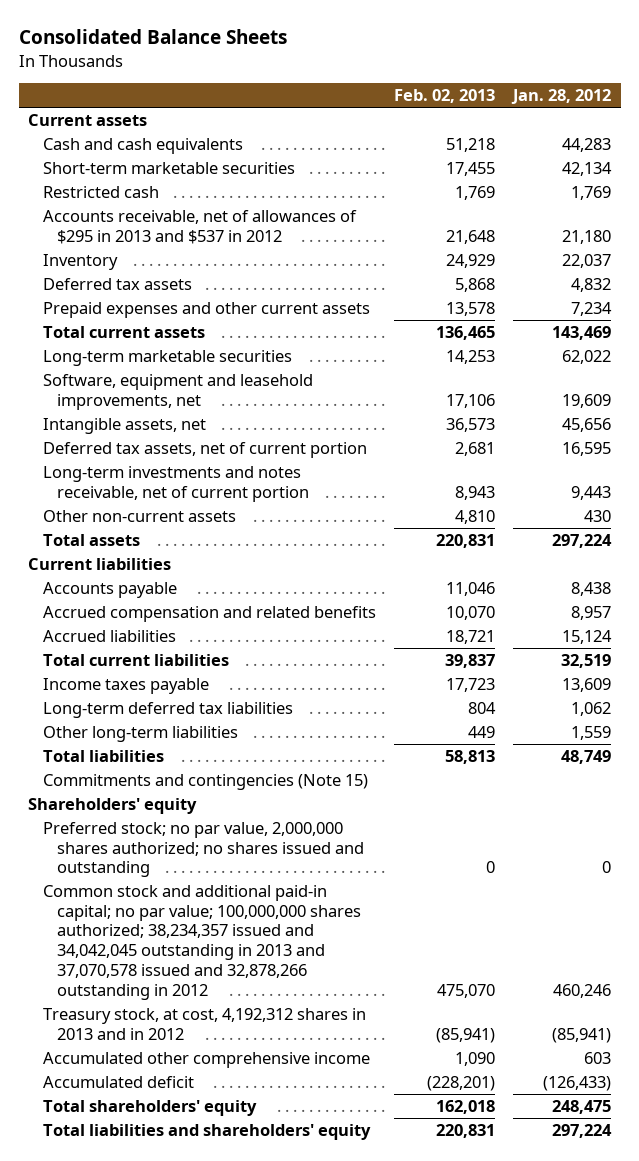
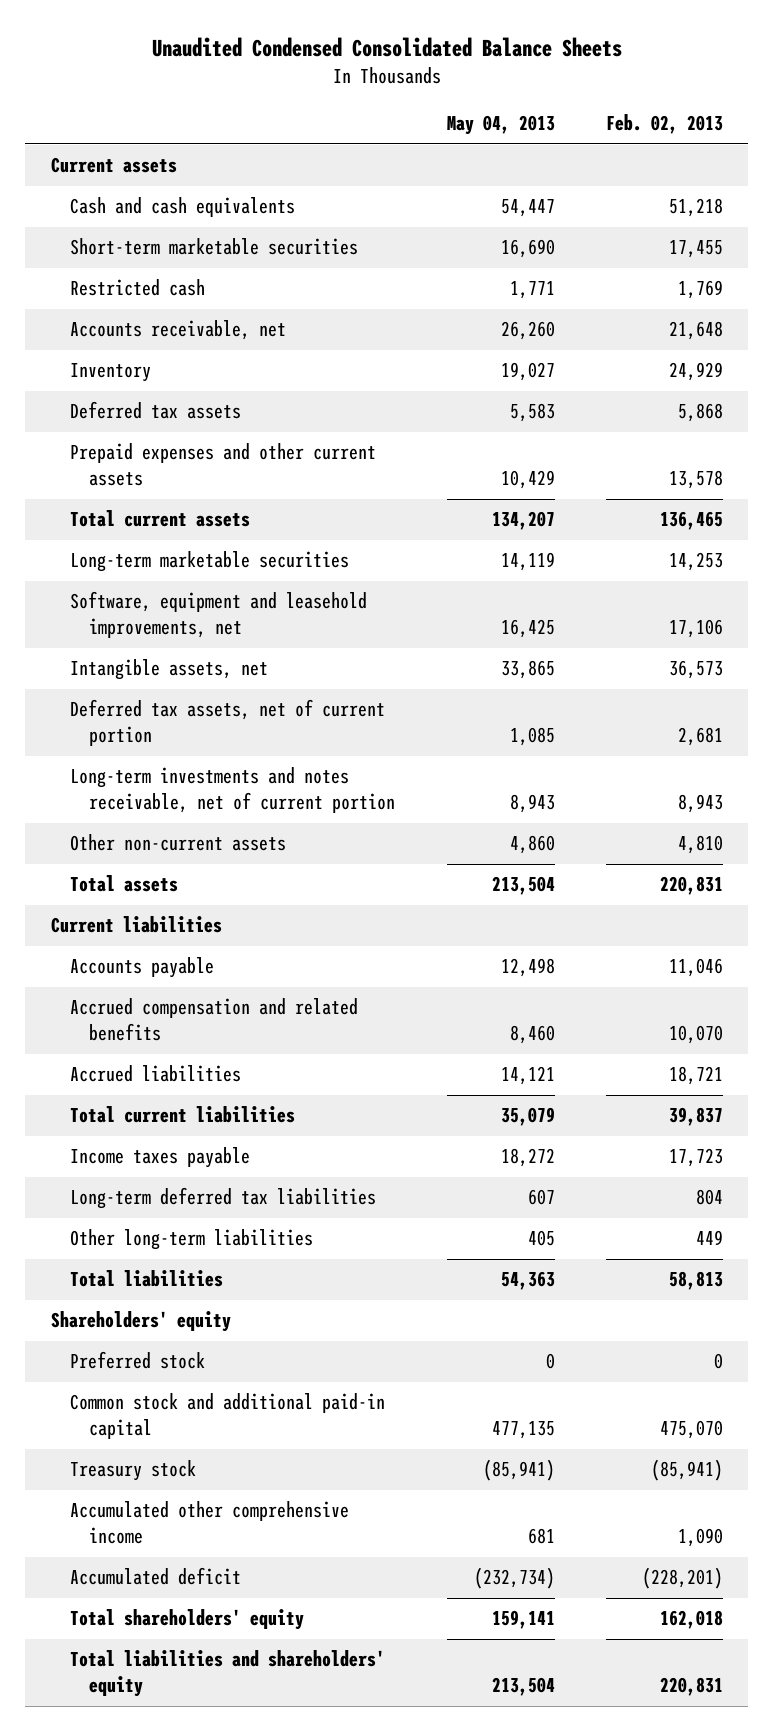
- Consolidated Balance Sheets
+ Unaudited Condensed Consolidated Balance Sheets
- | Feb. 02, 2013 | Jan. 28, 2012
+ | May 04, 2013 | Feb. 02, 2013
- Accounts receivable, net of allowances of $295 in 2013 and $537 in 2012 | 21,648 | 21,180
+ Accounts receivable, net | 26,260 | 21,648
- Commitments and contingencies (Note 15)
- Preferred stock; no par value, 2,000,000 shares authorized; no shares issued and outstanding | 0 | 0
- Common stock and additional paid-in capital; no par value; 100,000,000 shares authorized; 38,234,357 issued and 34,042,045 outstanding in 2013 and 37,070,578 issued and 32,878,266 outstanding in 2012 | 475,070 | 460,246
- Treasury stock, at cost, 4,192,312 shares in 2013 and in 2012 | (85,941) | (85,941)
+ Preferred stock | 0 | 0
+ Common stock and additional paid-in capital | 477,135 | 475,070
+ Treasury stock | (85,941) | (85,941)

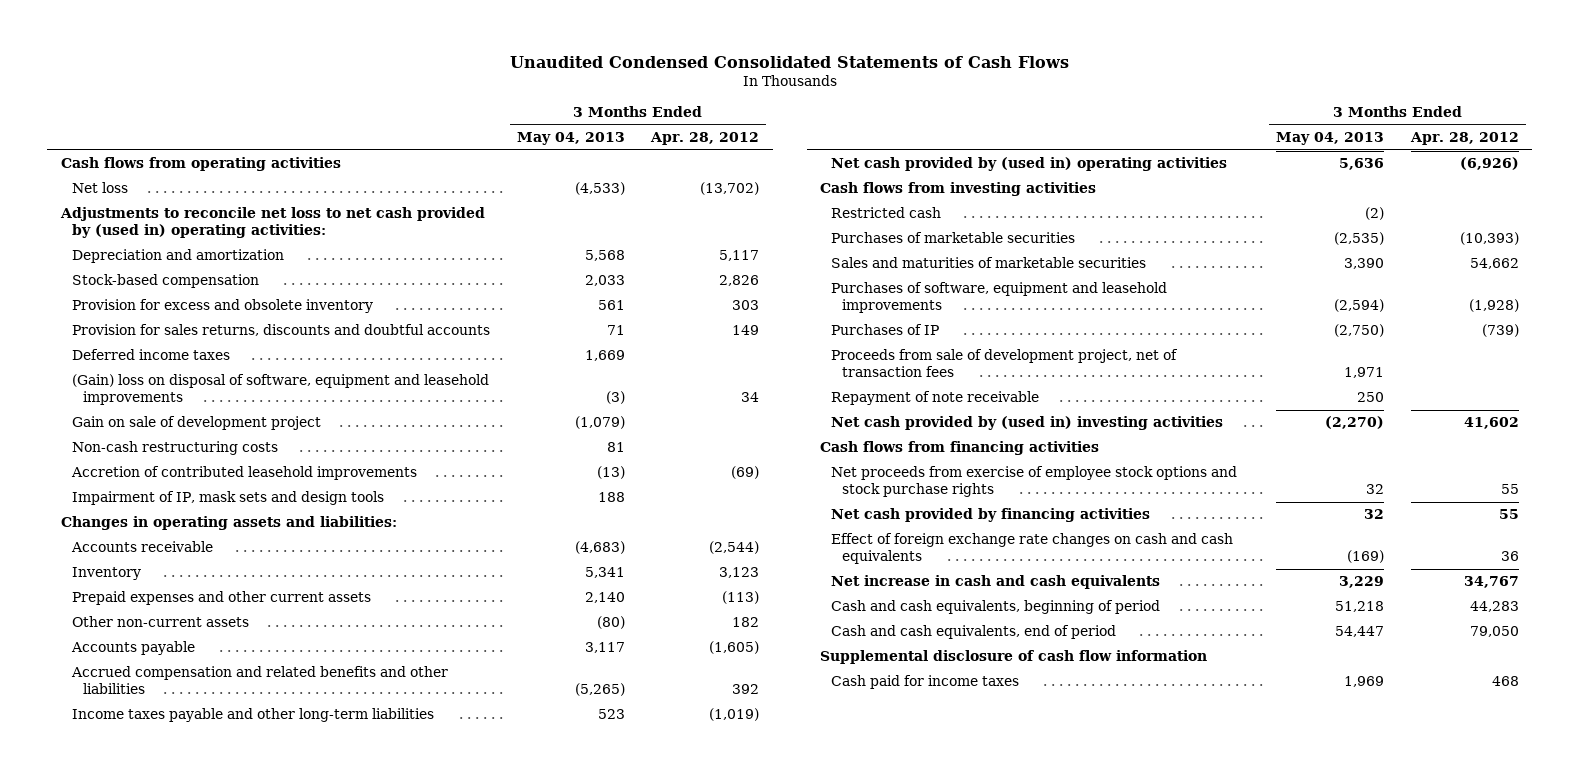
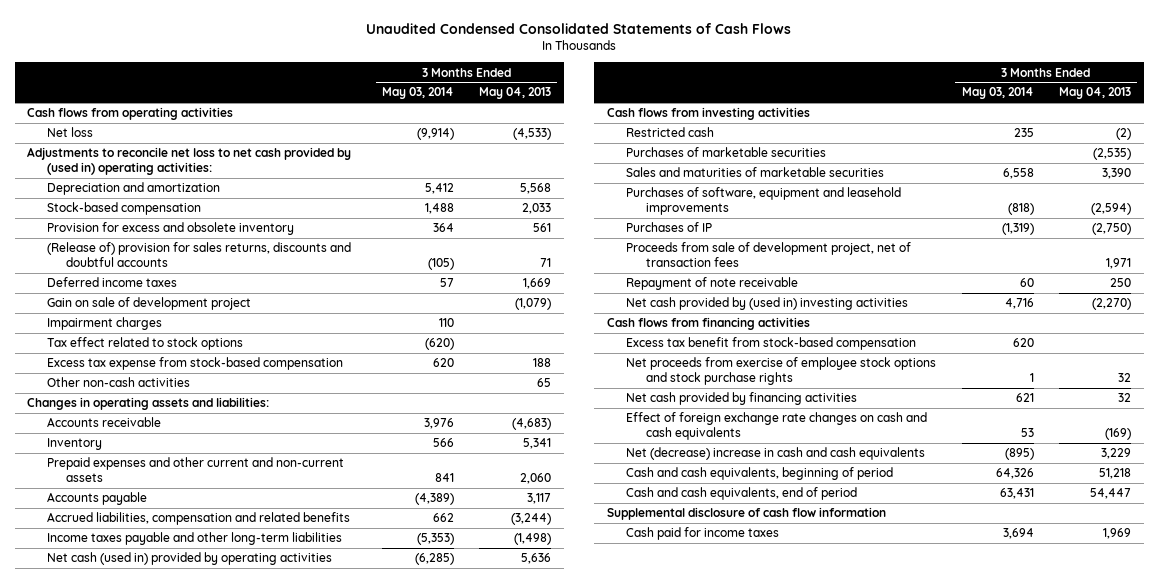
- | 3 Months Ended May 04, 2013 | 3 Months Ended Apr. 28, 2012
+ | 3 Months Ended May 03, 2014 | 3 Months Ended May 04, 2013
- Provision for sales returns, discounts and doubtful accounts | 71 | 149
+ (Release of) provision for sales returns, discounts and doubtful accounts | (105) | 71
- (Gain) loss on disposal of software, equipment and leasehold improvements | (3) | 34
- Non-cash restructuring costs | 81 |
- Accretion of contributed leasehold improvements | (13) | (69)
- Impairment of IP, mask sets and design tools | 188 |
+ Impairment charges | 110 |
+ Tax effect related to stock options | (620) |
+ Excess tax expense from stock-based compensation | 620 | 188
+ Other non-cash activities | | 65
- Prepaid expenses and other current assets | 2,140 | (113)
- Other non-current assets | (80) | 182
+ Prepaid expenses and other current and non-current assets | 841 | 2,060
- Accrued compensation and related benefits and other liabilities | (5,265) | 392
- Income taxes payable and other long-term liabilities | 523 | (1,019)
- Net cash provided by (used in) operating activities | 5,636 | (6,926)
+ Accrued liabilities, compensation and related benefits | 662 | (3,244)
+ Income taxes payable and other long-term liabilities | (5,353) | (1,498)
+ Net cash (used in) provided by operating activities | (6,285) | 5,636
+ Excess tax benefit from stock-based compensation | 620 |
- Net increase in cash and cash equivalents | 3,229 | 34,767
+ Net (decrease) increase in cash and cash equivalents | (895) | 3,229

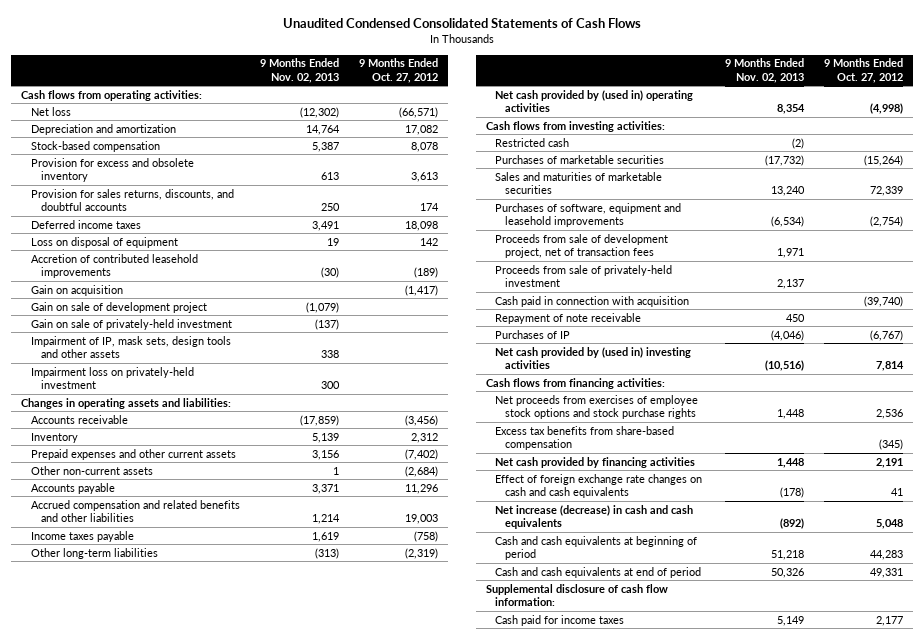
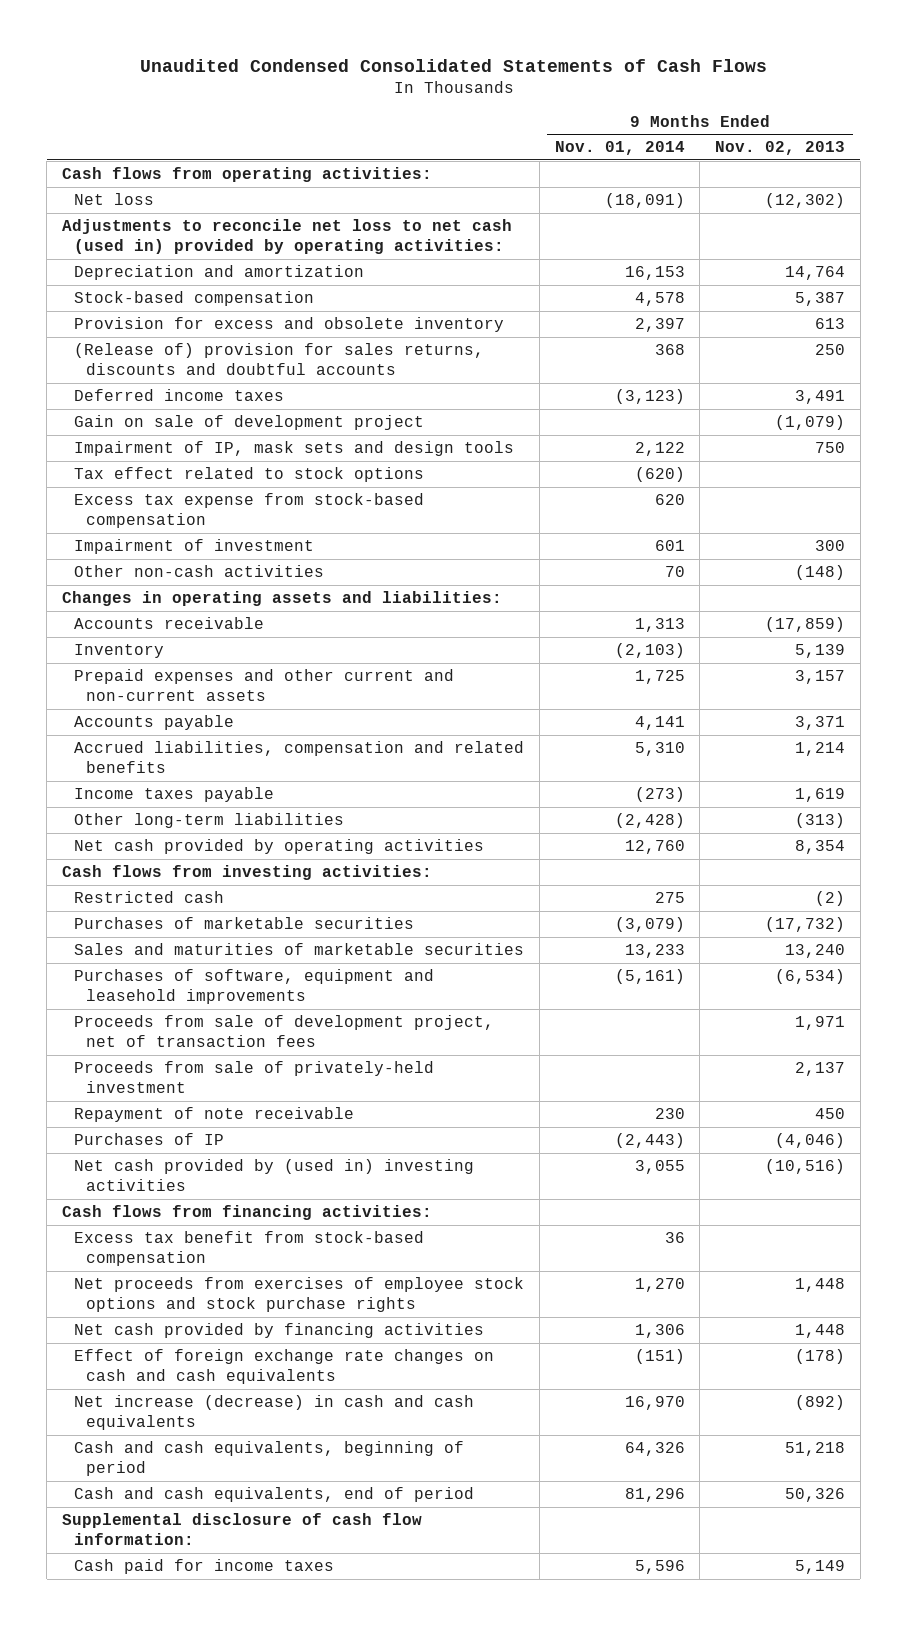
- | 9 Months Ended Nov. 02, 2013 | 9 Months Ended Oct. 27, 2012
+ | 9 Months Ended Nov. 01, 2014 | 9 Months Ended Nov. 02, 2013
+ Adjustments to reconcile net loss to net cash (used in) provided by operating activities:
- Provision for sales returns, discounts, and doubtful accounts | 250 | 174
+ (Release of) provision for sales returns, discounts and doubtful accounts | 368 | 250
- Loss on disposal of equipment | 19 | 142
- Accretion of contributed leasehold improvements | (30) | (189)
- Gain on acquisition | | (1,417)
- Gain on sale of privately-held investment | (137) |
- Impairment of IP, mask sets, design tools and other assets | 338 |
- Impairment loss on privately-held investment | 300 |
+ Impairment of IP, mask sets and design tools | 2,122 | 750
+ Tax effect related to stock options | (620) |
+ Excess tax expense from stock-based compensation | 620 |
+ Impairment of investment | 601 | 300
+ Other non-cash activities | 70 | (148)
- Prepaid expenses and other current assets | 3,156 | (7,402)
- Other non-current assets | 1 | (2,684)
+ Prepaid expenses and other current and non-current assets | 1,725 | 3,157
- Accrued compensation and related benefits and other liabilities | 1,214 | 19,003
+ Accrued liabilities, compensation and related benefits | 5,310 | 1,214
- Net cash provided by (used in) operating activities | 8,354 | (4,998)
+ Net cash provided by operating activities | 12,760 | 8,354
- Cash paid in connection with acquisition | | (39,740)
+ Excess tax benefit from stock-based compensation | 36 |
- Excess tax benefits from share-based compensation | | (345)
- Cash and cash equivalents at beginning of period | 51,218 | 44,283
- Cash and cash equivalents at end of period | 50,326 | 49,331
+ Cash and cash equivalents, beginning of period | 64,326 | 51,218
+ Cash and cash equivalents, end of period | 81,296 | 50,326

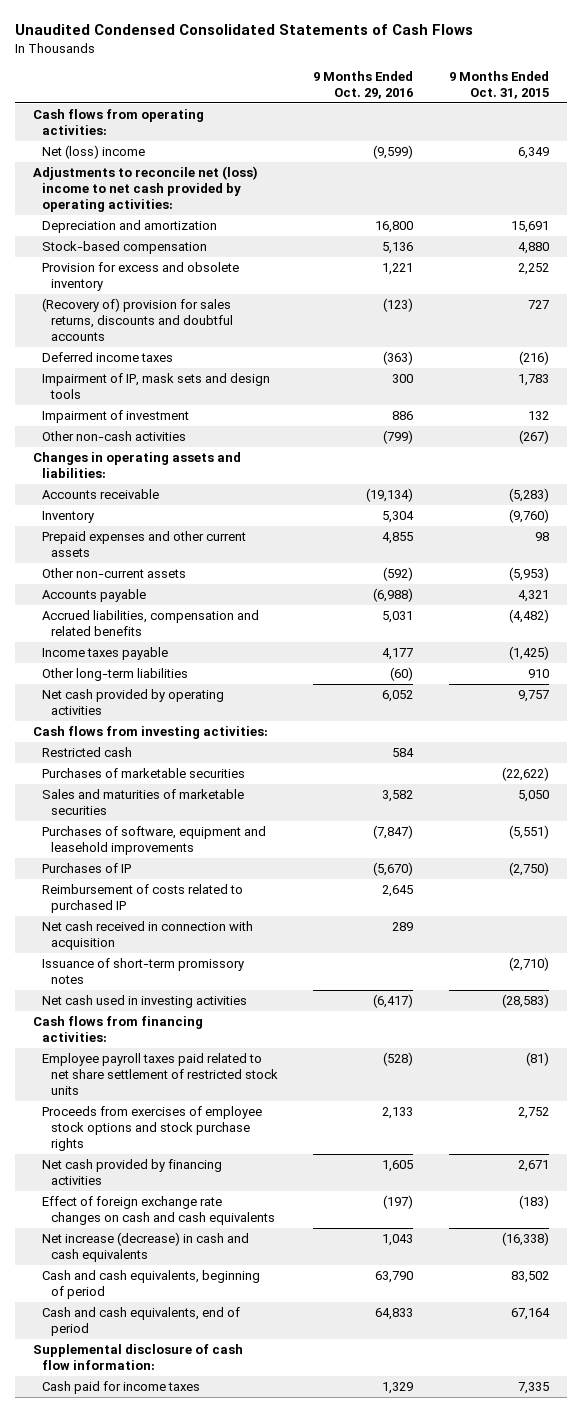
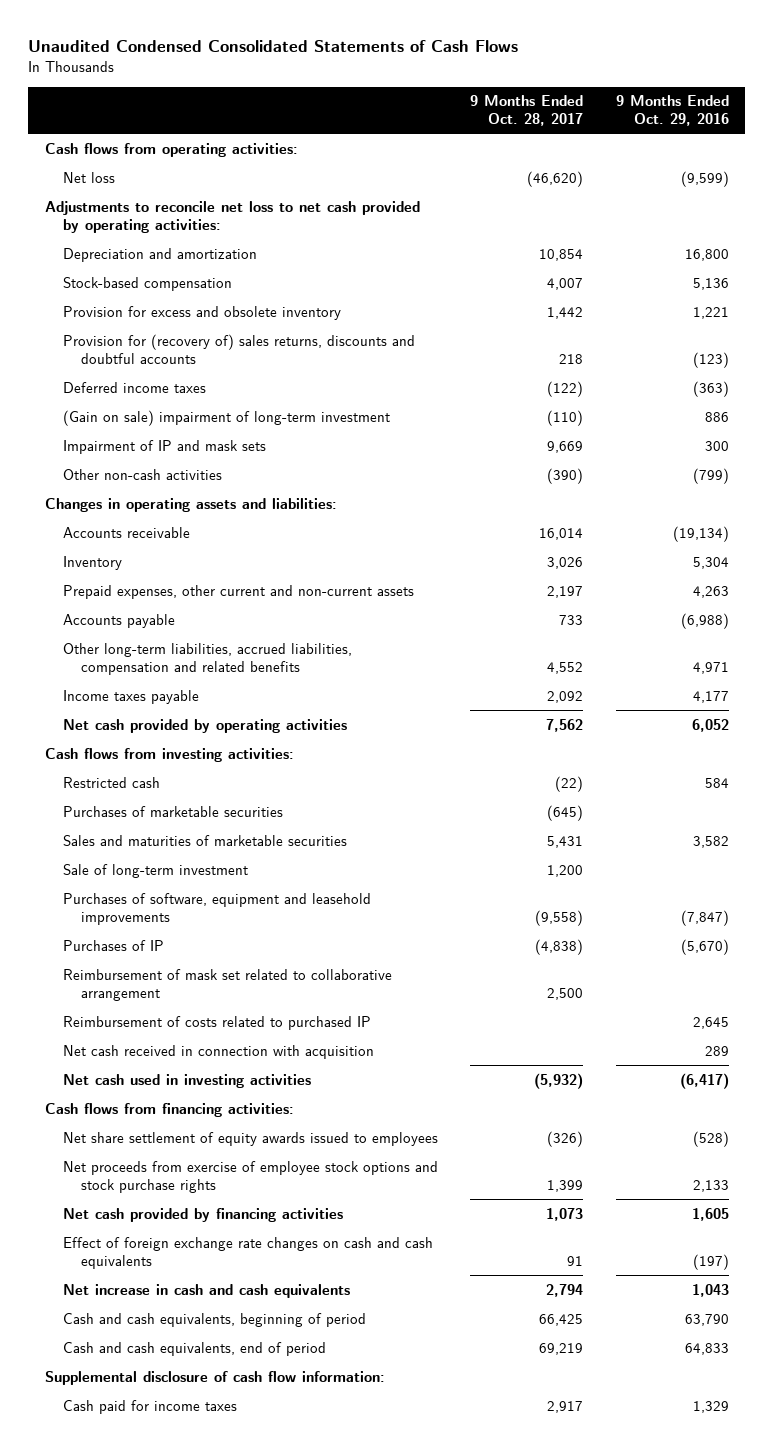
- | 9 Months Ended Oct. 29, 2016 | 9 Months Ended Oct. 31, 2015
+ | 9 Months Ended Oct. 28, 2017 | 9 Months Ended Oct. 29, 2016
- Net (loss) income | (9,599) | 6,349
- Adjustments to reconcile net (loss) income to net cash provided by operating activities:
+ Net loss | (46,620) | (9,599)
+ Adjustments to reconcile net loss to net cash provided by operating activities:
- (Recovery of) provision for sales returns, discounts and doubtful accounts | (123) | 727
+ Provision for (recovery of) sales returns, discounts and doubtful accounts | 218 | (123)
- Impairment of IP, mask sets and design tools | 300 | 1,783
- Impairment of investment | 886 | 132
+ (Gain on sale) impairment of long-term investment | (110) | 886
+ Impairment of IP and mask sets | 9,669 | 300
- Prepaid expenses and other current assets | 4,855 | 98
- Other non-current assets | (592) | (5,953)
+ Prepaid expenses, other current and non-current assets | 2,197 | 4,263
- Accrued liabilities, compensation and related benefits | 5,031 | (4,482)
+ Other long-term liabilities, accrued liabilities, compensation and related benefits | 4,552 | 4,971
- Other long-term liabilities | (60) | 910
+ Sale of long-term investment | 1,200 |
+ Reimbursement of mask set related to collaborative arrangement | 2,500 |
- Issuance of short-term promissory notes | | (2,710)
- Employee payroll taxes paid related to net share settlement of restricted stock units | (528) | (81)
- Proceeds from exercises of employee stock options and stock purchase rights | 2,133 | 2,752
+ Net share settlement of equity awards issued to employees | (326) | (528)
+ Net proceeds from exercise of employee stock options and stock purchase rights | 1,399 | 2,133
- Net increase (decrease) in cash and cash equivalents | 1,043 | (16,338)
+ Net increase in cash and cash equivalents | 2,794 | 1,043

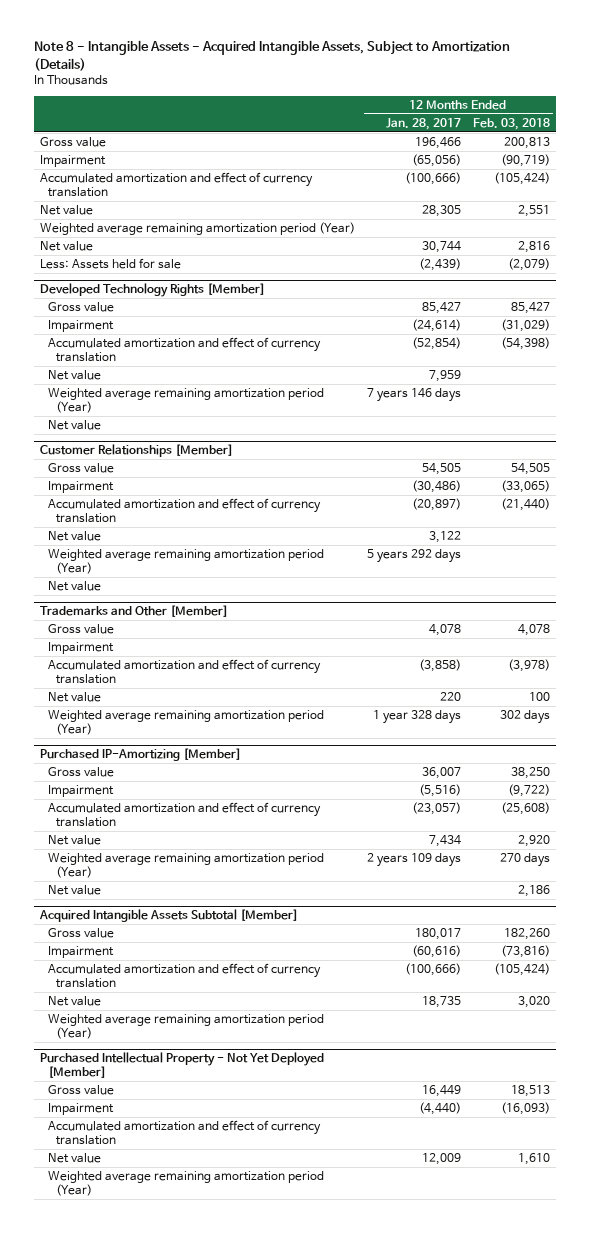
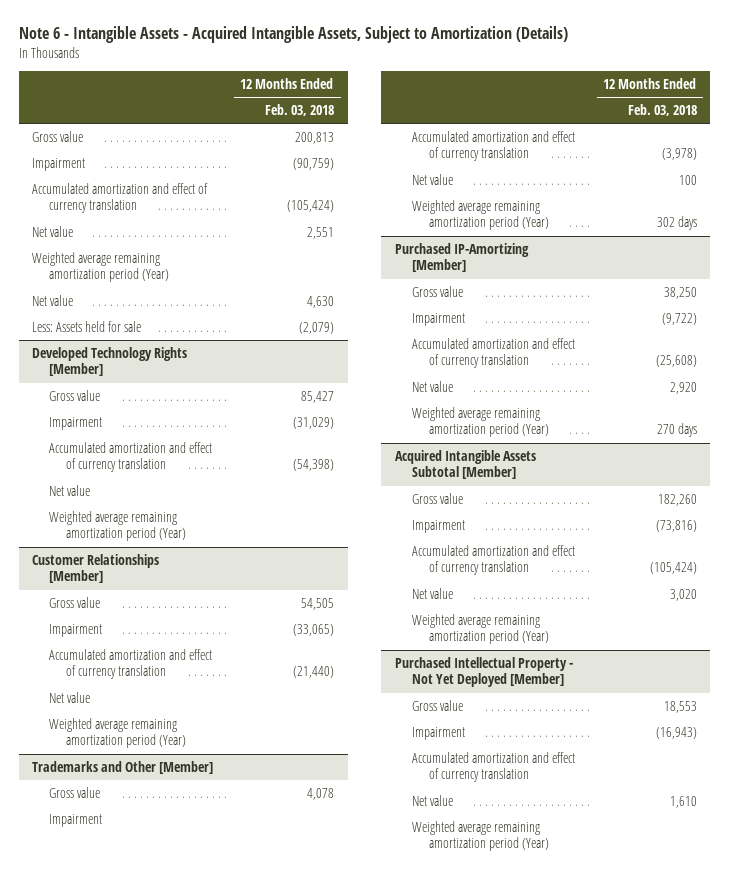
- Note 8 - Intangible Assets - Acquired Intangible Assets, Subject to Amortization (Details)
+ Note 6 - Intangible Assets - Acquired Intangible Assets, Subject to Amortization (Details)
- | 12 Months Ended Jan. 28, 2017 | 12 Months Ended Feb. 03, 2018
+ | 12 Months Ended Feb. 03, 2018
- Impairment | (65,056) | (90,719)
+ Impairment | (90,759)
- Net value | 30,744 | 2,816
+ Net value | 4,630
@ Developed Technology Rights [Member]
- Net value
@ Customer Relationships [Member]
- Net value
@ Purchased IP-Amortizing [Member]
- Net value | | 2,186
@ Purchased Intellectual Property - Not Yet Deployed [Member]
- Gross value | 16,449 | 18,513
- Impairment | (4,440) | (16,093)
+ Gross value | 18,553
+ Impairment | (16,943)

